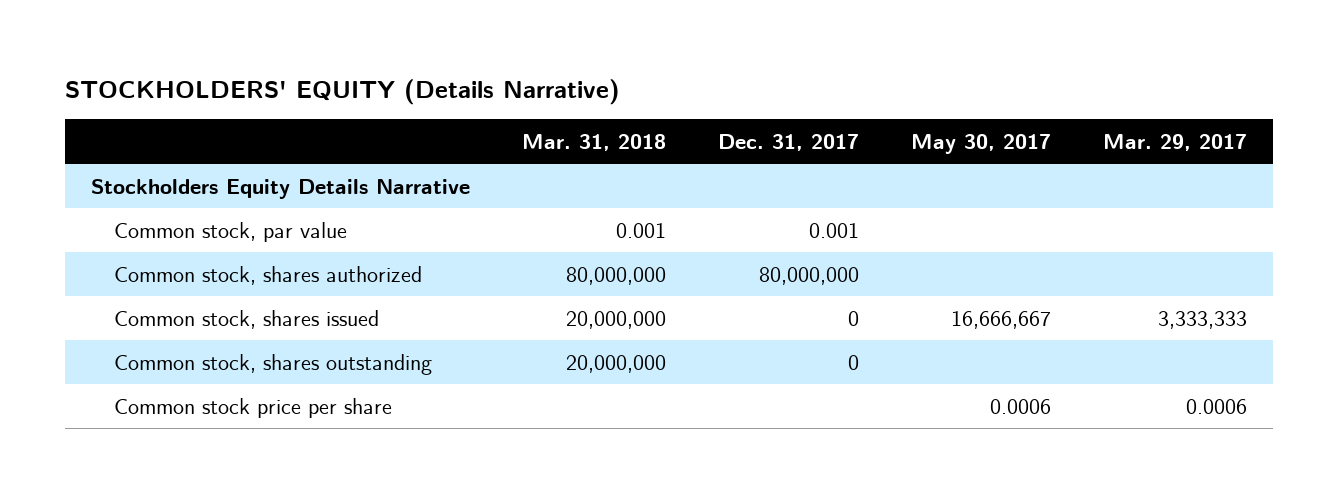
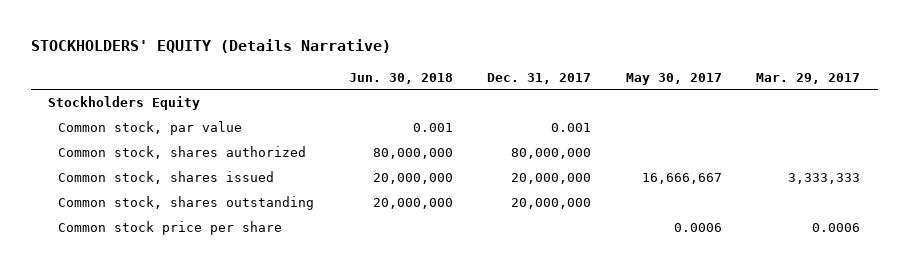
- | Mar. 31, 2018 | Dec. 31, 2017 | May 30, 2017 | Mar. 29, 2017
+ | Jun. 30, 2018 | Dec. 31, 2017 | May 30, 2017 | Mar. 29, 2017
- Stockholders Equity Details Narrative
+ Stockholders Equity
- Common stock, shares issued | 20,000,000 | 0 | 16,666,667 | 3,333,333
- Common stock, shares outstanding | 20,000,000 | 0 | |
+ Common stock, shares issued | 20,000,000 | 20,000,000 | 16,666,667 | 3,333,333
+ Common stock, shares outstanding | 20,000,000 | 20,000,000 | |

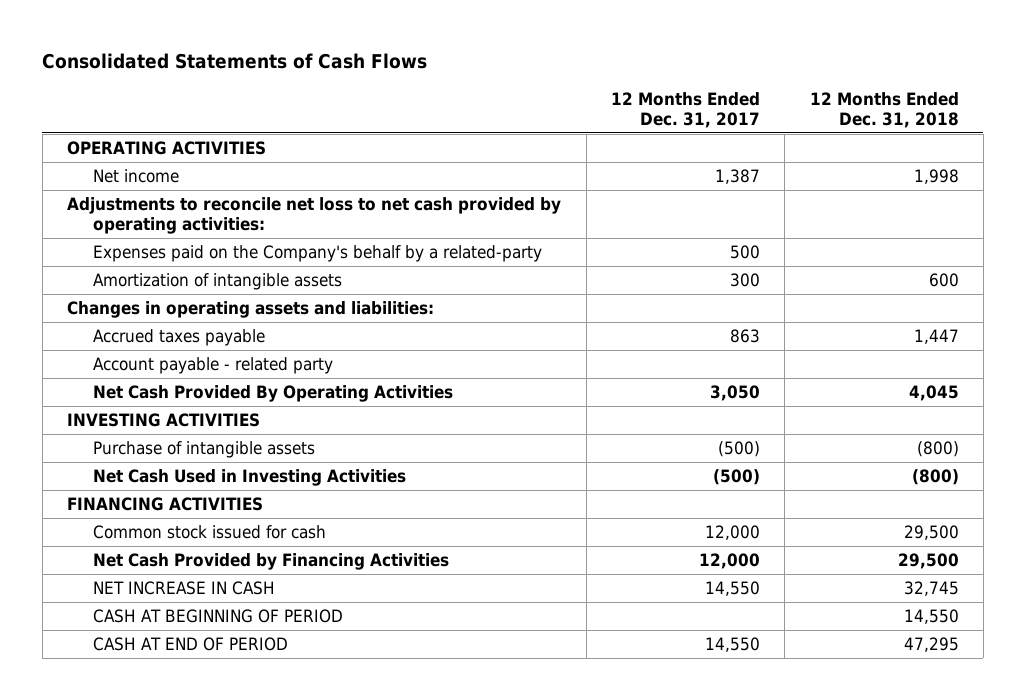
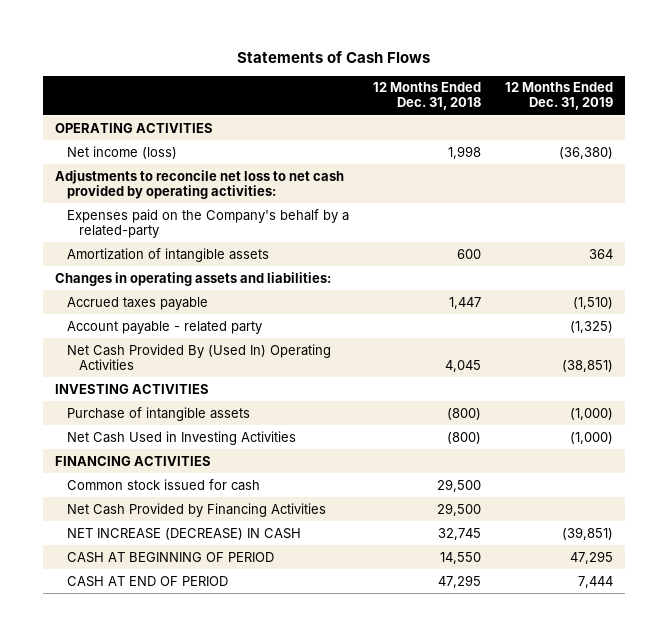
- Consolidated Statements of Cash Flows
+ Statements of Cash Flows
- | 12 Months Ended Dec. 31, 2017 | 12 Months Ended Dec. 31, 2018
+ | 12 Months Ended Dec. 31, 2018 | 12 Months Ended Dec. 31, 2019
- Net income | 1,387 | 1,998
+ Net income (loss) | 1,998 | (36,380)
- Net Cash Provided By Operating Activities | 3,050 | 4,045
+ Net Cash Provided By (Used In) Operating Activities | 4,045 | (38,851)
- NET INCREASE IN CASH | 14,550 | 32,745
+ NET INCREASE (DECREASE) IN CASH | 32,745 | (39,851)

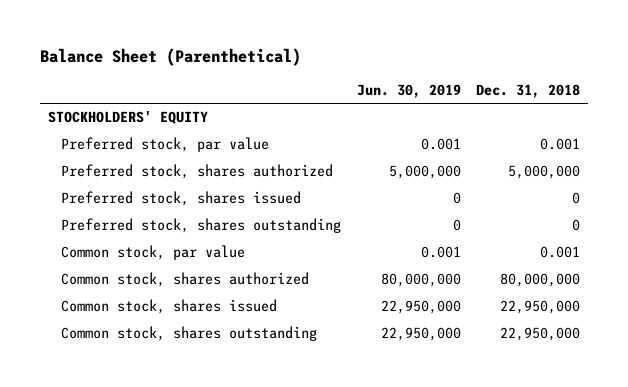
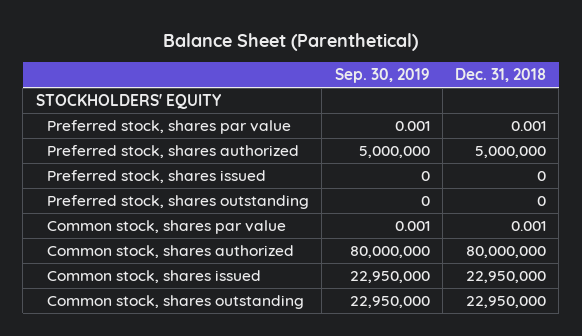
- | Jun. 30, 2019 | Dec. 31, 2018
+ | Sep. 30, 2019 | Dec. 31, 2018
- Preferred stock, par value | 0.001 | 0.001
+ Preferred stock, shares par value | 0.001 | 0.001
- Common stock, par value | 0.001 | 0.001
+ Common stock, shares par value | 0.001 | 0.001

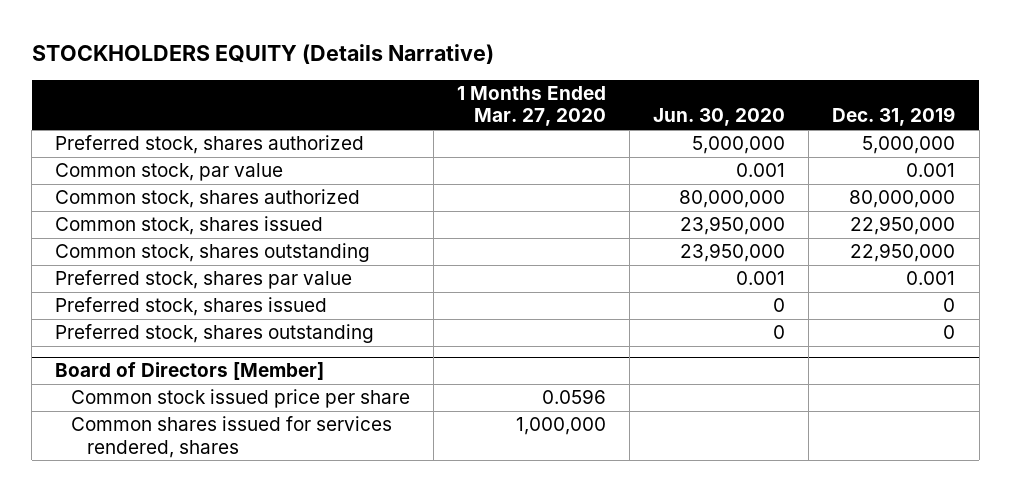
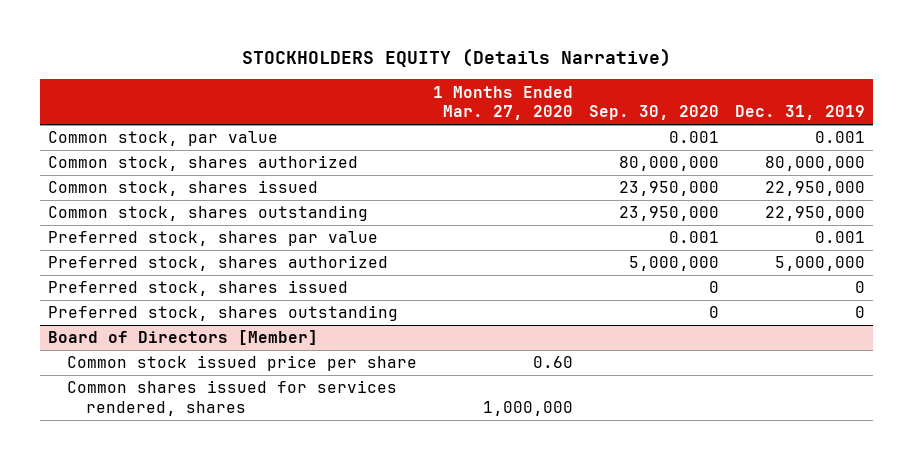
- | 1 Months Ended Mar. 27, 2020 | Jun. 30, 2020 | Dec. 31, 2019
+ | 1 Months Ended Mar. 27, 2020 | Sep. 30, 2020 | Dec. 31, 2019
moved down: Preferred stock, shares authorized | | 5,000,000 | 5,000,000
@ Board of Directors [Member]
- Common stock issued price per share | 0.0596 | |
+ Common stock issued price per share | 0.60 | |

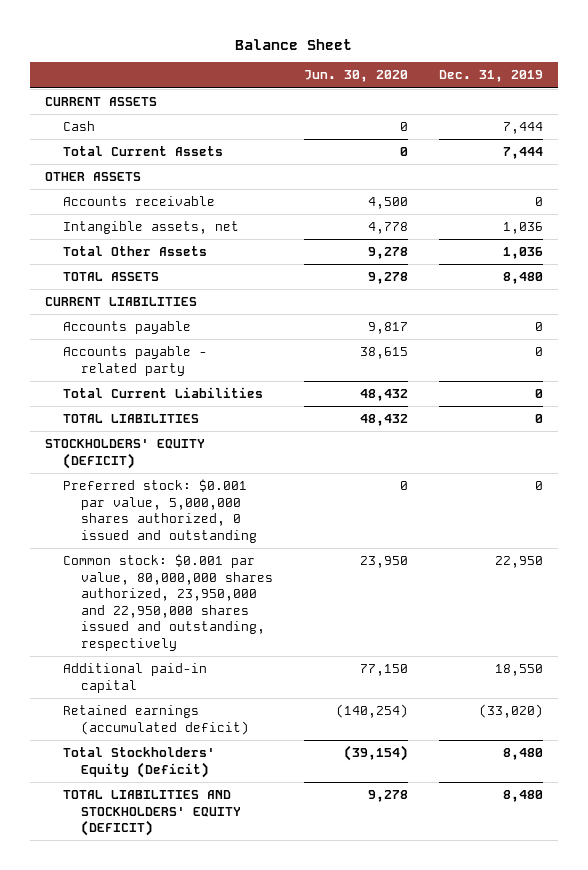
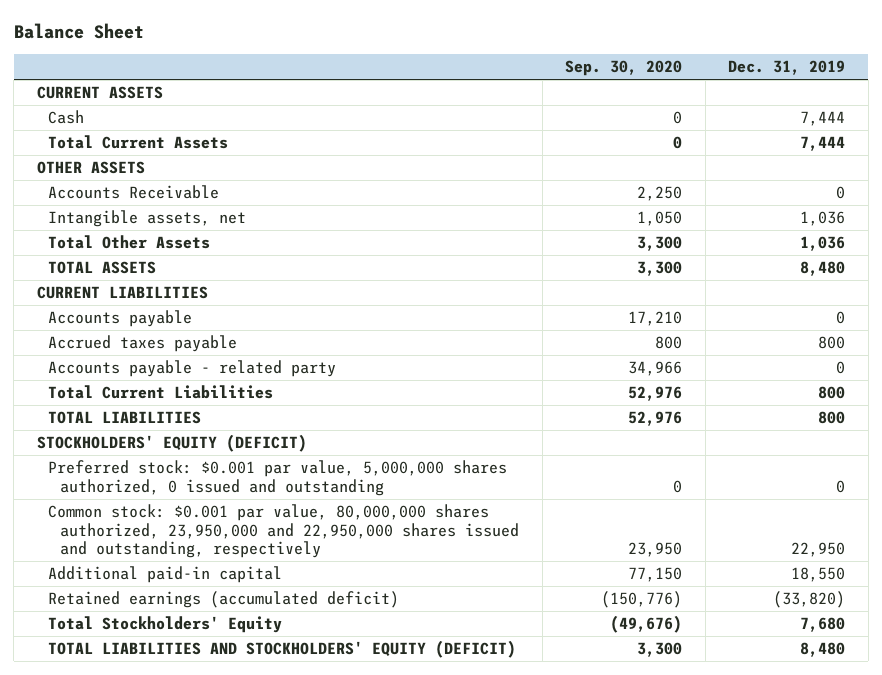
- | Jun. 30, 2020 | Dec. 31, 2019
+ | Sep. 30, 2020 | Dec. 31, 2019
- Accounts receivable | 4,500 | 0
+ Accounts Receivable | 2,250 | 0
+ Accrued taxes payable | 800 | 800
- Total Current Liabilities | 48,432 | 0
- TOTAL LIABILITIES | 48,432 | 0
+ Total Current Liabilities | 52,976 | 800
+ TOTAL LIABILITIES | 52,976 | 800
- Retained earnings (accumulated deficit) | (140,254) | (33,020)
- Total Stockholders' Equity (Deficit) | (39,154) | 8,480
+ Retained earnings (accumulated deficit) | (150,776) | (33,820)
+ Total Stockholders' Equity | (49,676) | 7,680

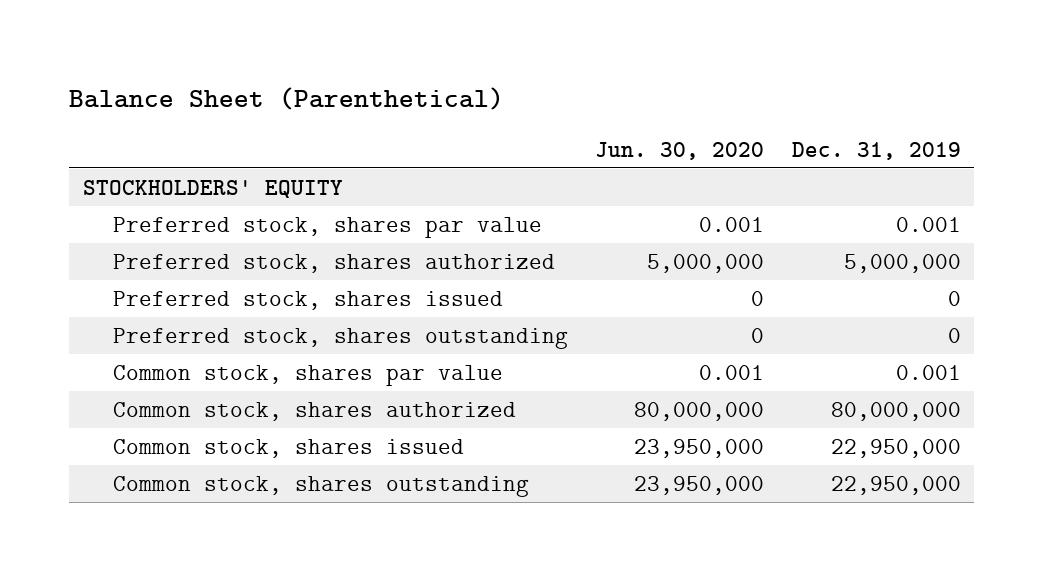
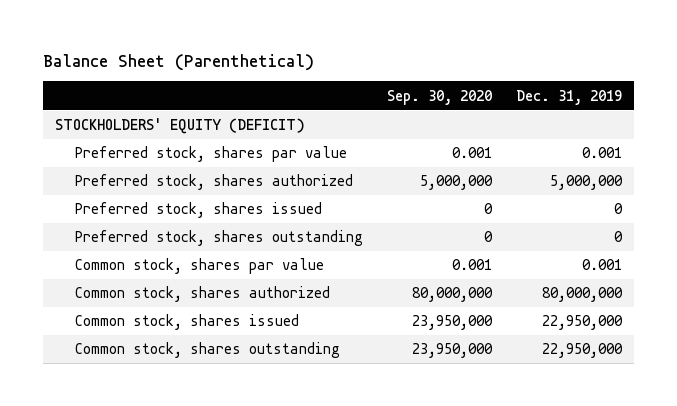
- | Jun. 30, 2020 | Dec. 31, 2019
+ | Sep. 30, 2020 | Dec. 31, 2019
- STOCKHOLDERS' EQUITY
+ STOCKHOLDERS' EQUITY (DEFICIT)

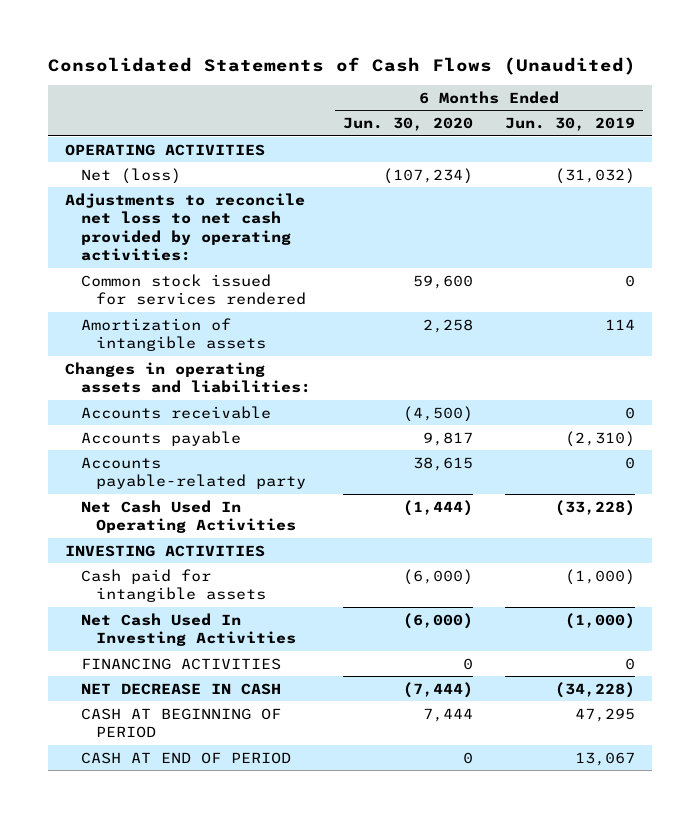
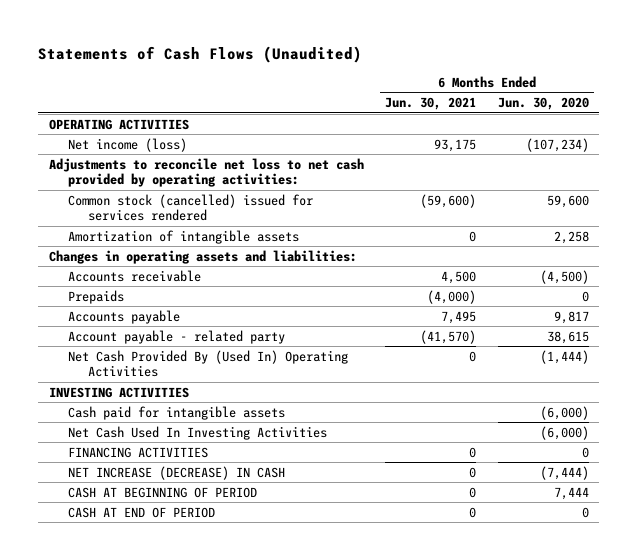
- Consolidated Statements of Cash Flows (Unaudited)
+ Statements of Cash Flows (Unaudited)
- | 6 Months Ended Jun. 30, 2020 | 6 Months Ended Jun. 30, 2019
+ | 6 Months Ended Jun. 30, 2021 | 6 Months Ended Jun. 30, 2020
- Net (loss) | (107,234) | (31,032)
+ Net income (loss) | 93,175 | (107,234)
- Common stock issued for services rendered | 59,600 | 0
+ Common stock (cancelled) issued for services rendered | (59,600) | 59,600
+ Prepaids | (4,000) | 0
- Accounts payable-related party | 38,615 | 0
- Net Cash Used In Operating Activities | (1,444) | (33,228)
+ Account payable - related party | (41,570) | 38,615
+ Net Cash Provided By (Used In) Operating Activities | 0 | (1,444)
- NET DECREASE IN CASH | (7,444) | (34,228)
+ NET INCREASE (DECREASE) IN CASH | 0 | (7,444)

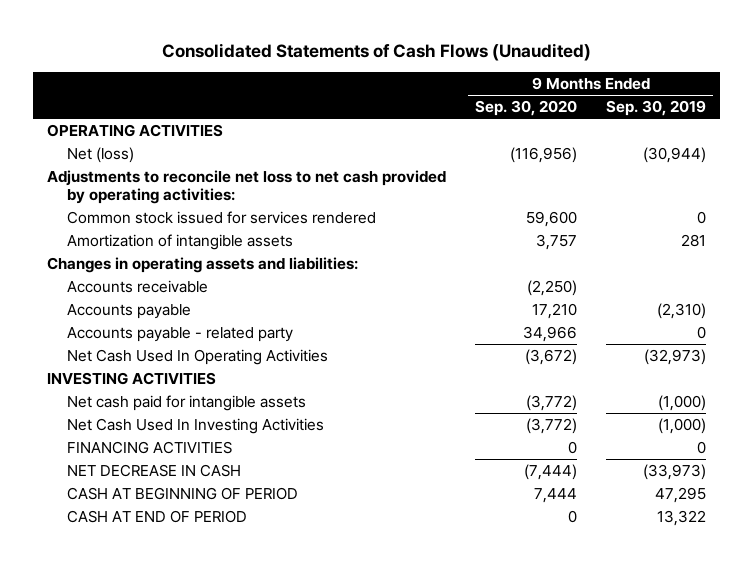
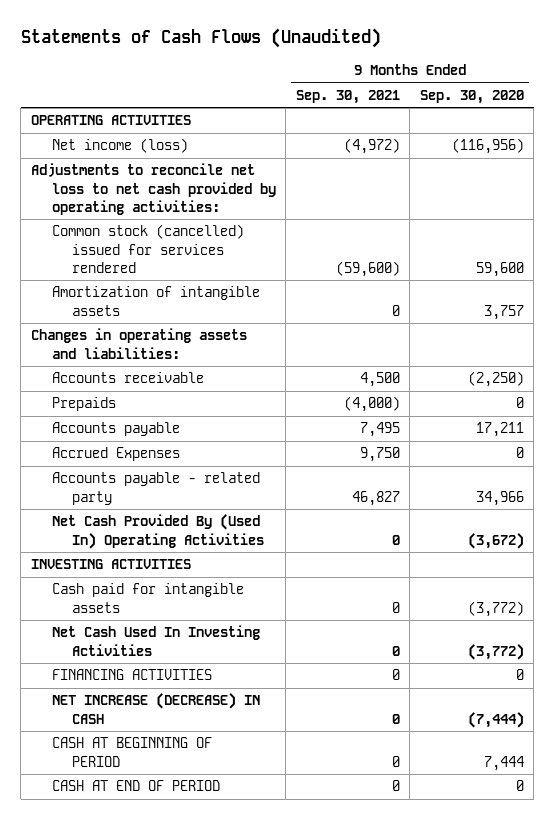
- Consolidated Statements of Cash Flows (Unaudited)
+ Statements of Cash Flows (Unaudited)
- | 9 Months Ended Sep. 30, 2020 | 9 Months Ended Sep. 30, 2019
+ | 9 Months Ended Sep. 30, 2021 | 9 Months Ended Sep. 30, 2020
- Net (loss) | (116,956) | (30,944)
+ Net income (loss) | (4,972) | (116,956)
- Common stock issued for services rendered | 59,600 | 0
+ Common stock (cancelled) issued for services rendered | (59,600) | 59,600
- Accounts payable | 17,210 | (2,310)
+ Prepaids | (4,000) | 0
+ Accounts payable | 7,495 | 17,211
+ Accrued Expenses | 9,750 | 0
- Net Cash Used In Operating Activities | (3,672) | (32,973)
+ Net Cash Provided By (Used In) Operating Activities | 0 | (3,672)
- Net cash paid for intangible assets | (3,772) | (1,000)
+ Cash paid for intangible assets | 0 | (3,772)
- NET DECREASE IN CASH | (7,444) | (33,973)
+ NET INCREASE (DECREASE) IN CASH | 0 | (7,444)

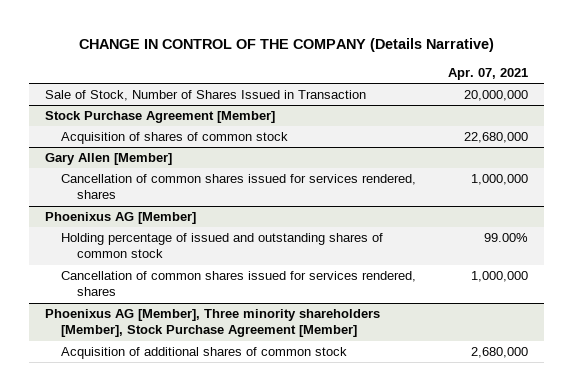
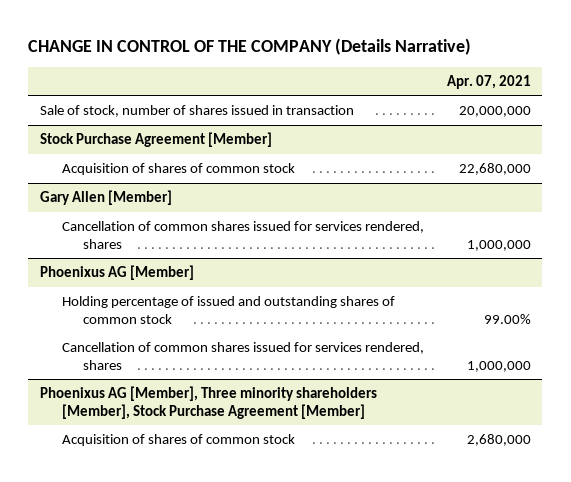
- Sale of Stock, Number of Shares Issued in Transaction | 20,000,000
+ Sale of stock, number of shares issued in transaction | 20,000,000
@ Phoenixus AG [Member], Three minority shareholders [Member], Stock Purchase Agreement [Member]
- Acquisition of additional shares of common stock | 2,680,000
+ Acquisition of shares of common stock | 2,680,000

